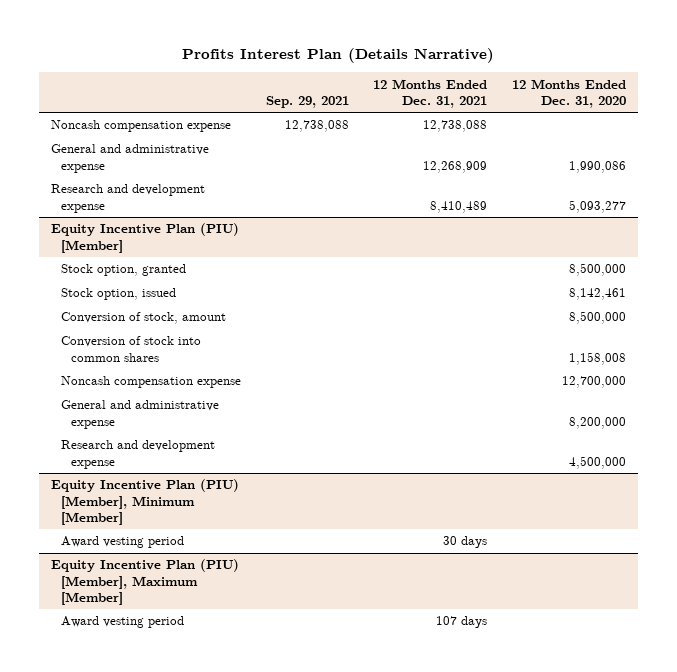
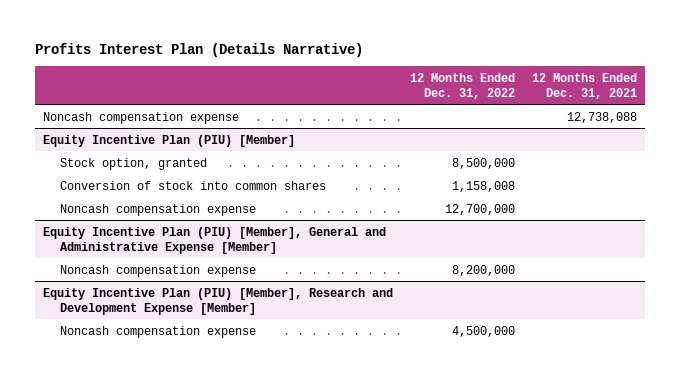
- | Sep. 29, 2021 | 12 Months Ended Dec. 31, 2021 | 12 Months Ended Dec. 31, 2020
+ | 12 Months Ended Dec. 31, 2022 | 12 Months Ended Dec. 31, 2021
- General and administrative expense | | 12,268,909 | 1,990,086
- Research and development expense | | 8,410,489 | 5,093,277
@ Equity Incentive Plan (PIU) [Member]
- Stock option, issued | | | 8,142,461
- Conversion of stock, amount | | | 8,500,000
- General and administrative expense | | | 8,200,000
- Research and development expense | | | 4,500,000
- Equity Incentive Plan (PIU) [Member], Minimum [Member]
- Award vesting period | | 30 days |
- Equity Incentive Plan (PIU) [Member], Maximum [Member]
- Award vesting period | | 107 days |
+ Equity Incentive Plan (PIU) [Member], General and Administrative Expense [Member]
+ Noncash compensation expense | 8,200,000 |
+ Equity Incentive Plan (PIU) [Member], Research and Development Expense [Member]
+ Noncash compensation expense | 4,500,000 |

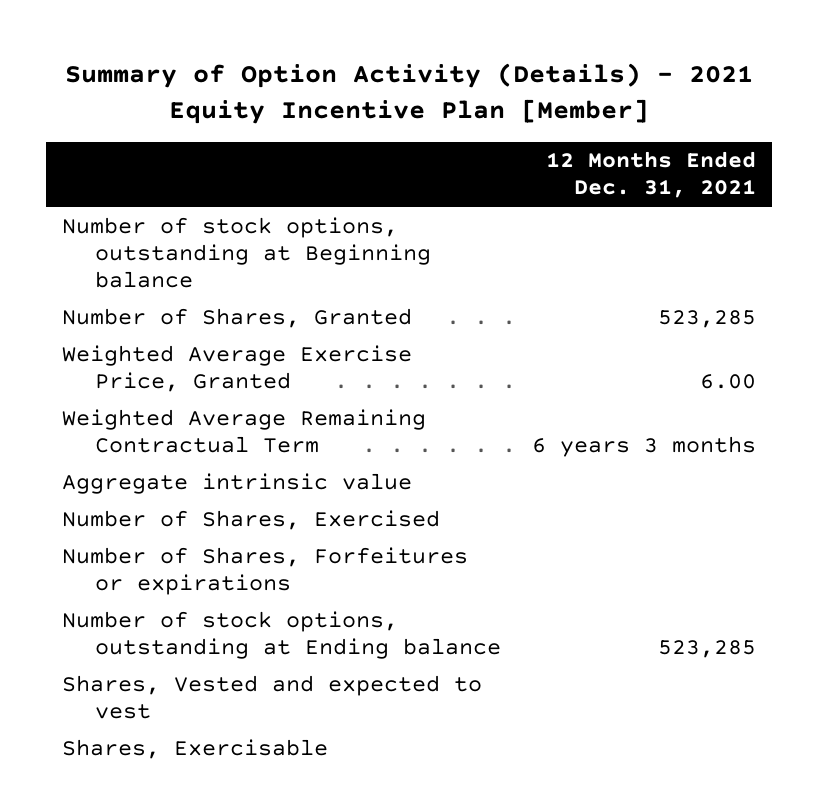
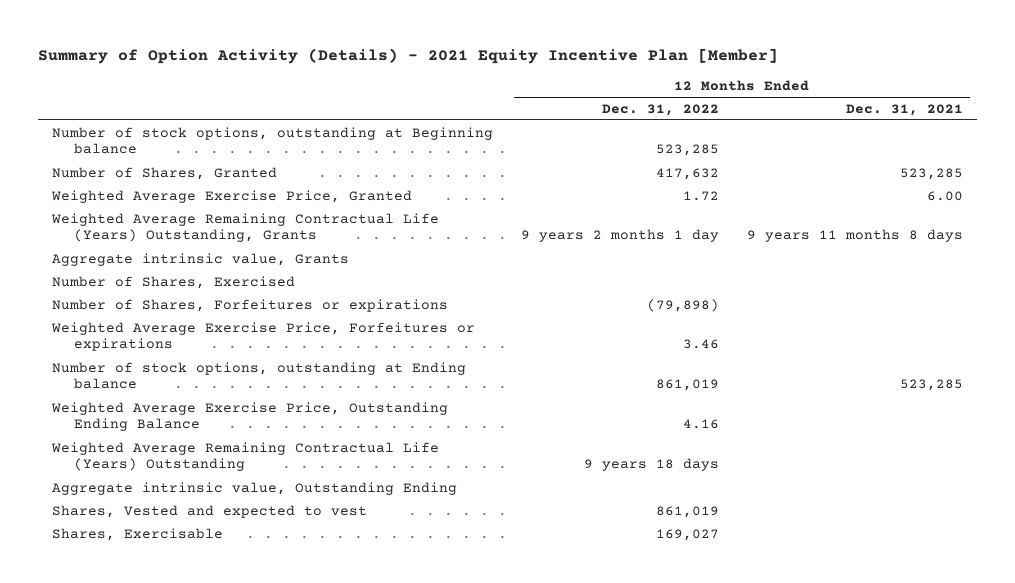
- | 12 Months Ended Dec. 31, 2021
+ | 12 Months Ended Dec. 31, 2022 | 12 Months Ended Dec. 31, 2021
- Weighted Average Remaining Contractual Term | 6 years 3 months
- Aggregate intrinsic value
+ Weighted Average Remaining Contractual Life (Years) Outstanding, Grants | 9 years 2 months 1 day | 9 years 11 months 8 days
+ Aggregate intrinsic value, Grants
+ Weighted Average Exercise Price, Forfeitures or expirations | 3.46 |
+ Weighted Average Exercise Price, Outstanding Ending Balance | 4.16 |
+ Weighted Average Remaining Contractual Life (Years) Outstanding | 9 years 18 days |
+ Aggregate intrinsic value, Outstanding Ending

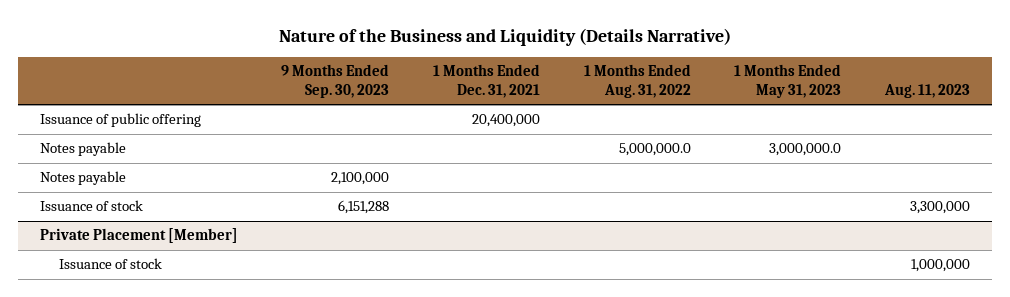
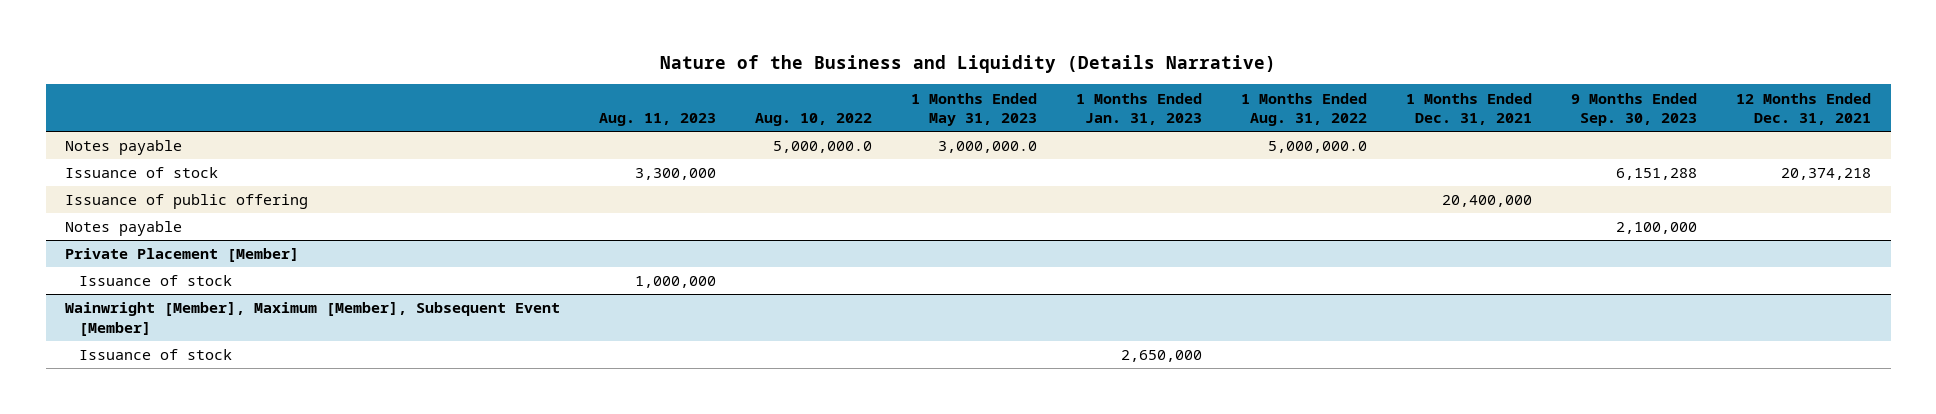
- | 9 Months Ended Sep. 30, 2023 | 1 Months Ended Dec. 31, 2021 | 1 Months Ended Aug. 31, 2022 | 1 Months Ended May 31, 2023 | Aug. 11, 2023
+ | Aug. 11, 2023 | Aug. 10, 2022 | 1 Months Ended May 31, 2023 | 1 Months Ended Jan. 31, 2023 | 1 Months Ended Aug. 31, 2022 | 1 Months Ended Dec. 31, 2021 | 9 Months Ended Sep. 30, 2023 | 12 Months Ended Dec. 31, 2021
moved down: Issuance of public offering | | | | | | 20,400,000 | |
moved down: Notes payable | | | | | | | 2,100,000 |
+ Wainwright [Member], Maximum [Member], Subsequent Event [Member]
+ Issuance of stock | | | | 2,650,000 | | | |

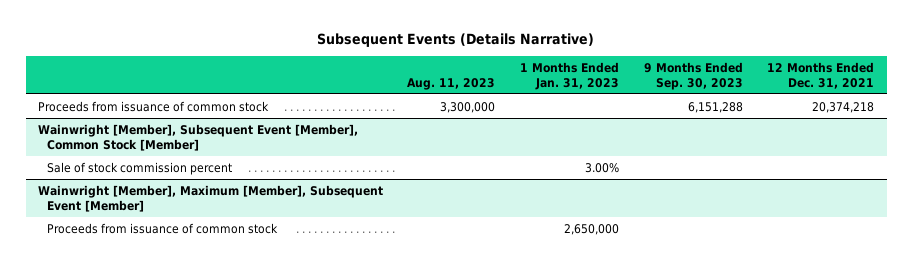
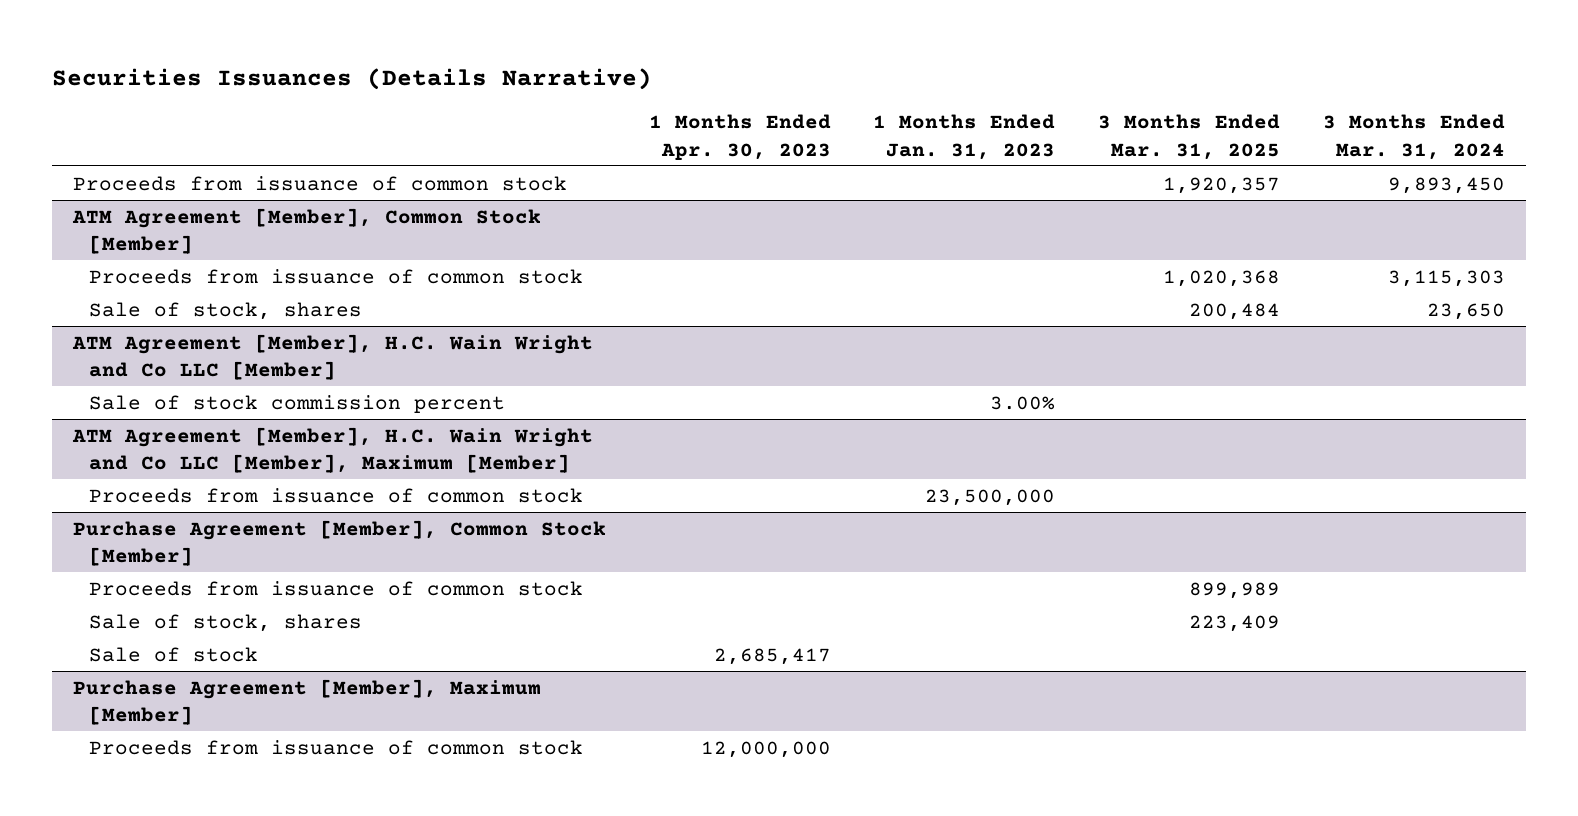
- Subsequent Events (Details Narrative)
+ Securities Issuances (Details Narrative)
- | Aug. 11, 2023 | 1 Months Ended Jan. 31, 2023 | 9 Months Ended Sep. 30, 2023 | 12 Months Ended Dec. 31, 2021
+ | 1 Months Ended Apr. 30, 2023 | 1 Months Ended Jan. 31, 2023 | 3 Months Ended Mar. 31, 2025 | 3 Months Ended Mar. 31, 2024
- Wainwright [Member], Subsequent Event [Member], Common Stock [Member]
+ ATM Agreement [Member], Common Stock [Member]
+ Proceeds from issuance of common stock | | | 1,020,368 | 3,115,303
+ Sale of stock, shares | | | 200,484 | 23,650
+ ATM Agreement [Member], H.C. Wain Wright and Co LLC [Member]
- Wainwright [Member], Maximum [Member], Subsequent Event [Member]
- Proceeds from issuance of common stock | | 2,650,000 | |
+ ATM Agreement [Member], H.C. Wain Wright and Co LLC [Member], Maximum [Member]
+ Proceeds from issuance of common stock | | 23,500,000 | |
+ Purchase Agreement [Member], Common Stock [Member]
+ Proceeds from issuance of common stock | | | 899,989 |
+ Sale of stock, shares | | | 223,409 |
+ Sale of stock | 2,685,417 | | |
+ Purchase Agreement [Member], Maximum [Member]
+ Proceeds from issuance of common stock | 12,000,000 | | |

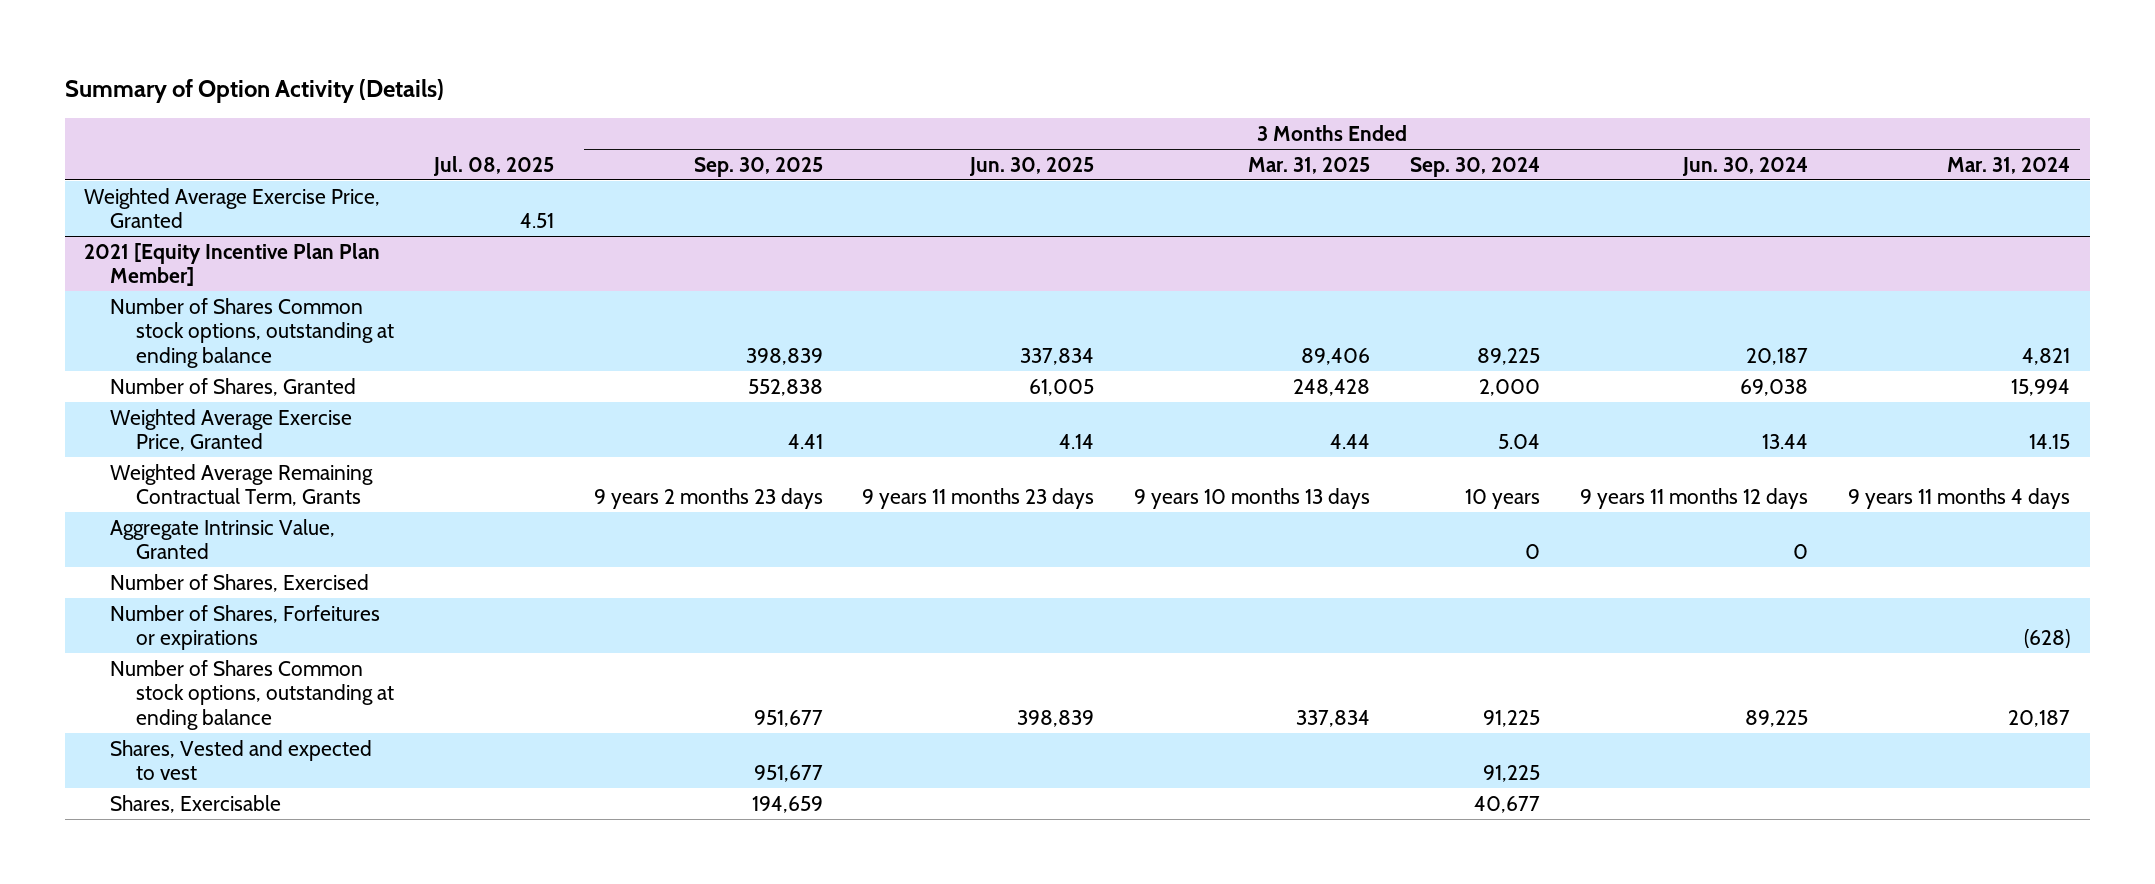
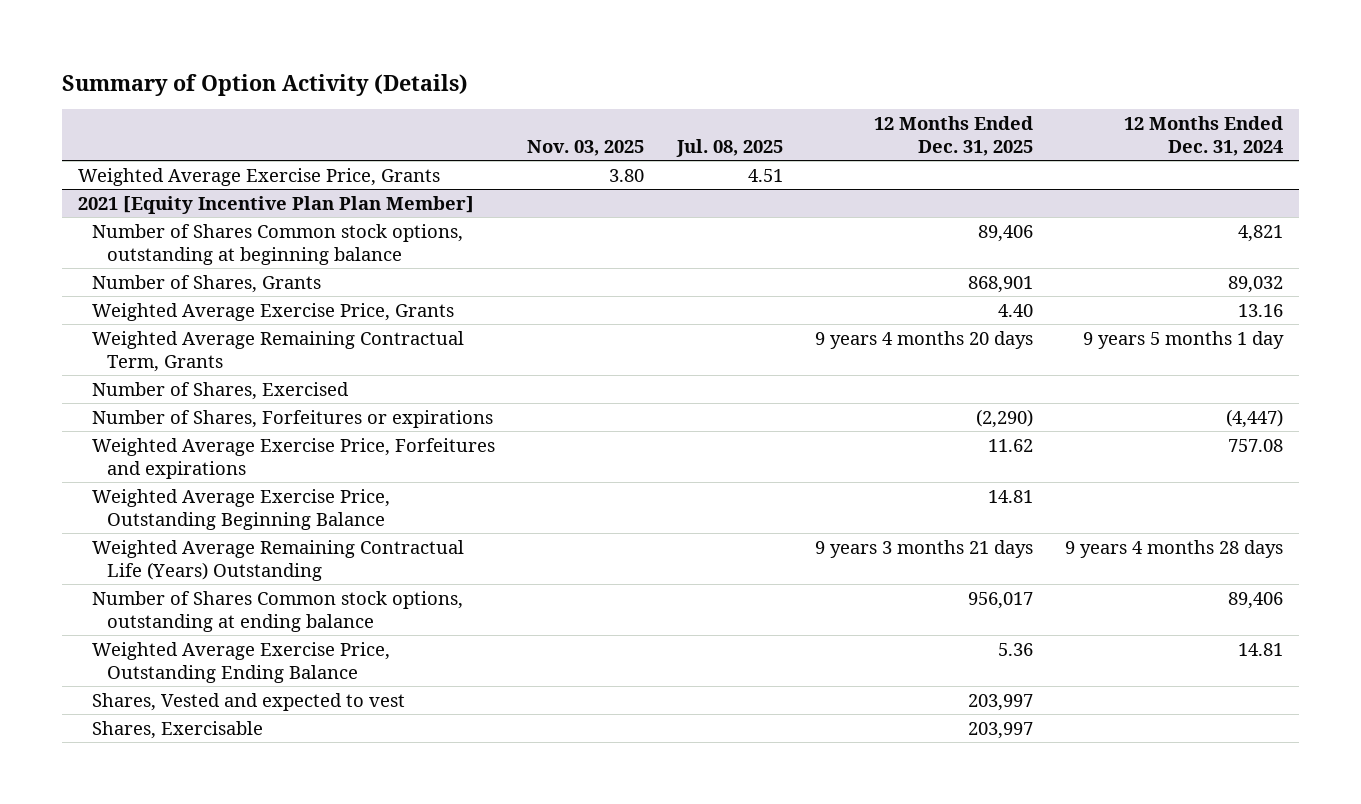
- | Jul. 08, 2025 | 3 Months Ended Sep. 30, 2025 | 3 Months Ended Jun. 30, 2025 | 3 Months Ended Mar. 31, 2025 | 3 Months Ended Sep. 30, 2024 | 3 Months Ended Jun. 30, 2024 | 3 Months Ended Mar. 31, 2024
+ | Nov. 03, 2025 | Jul. 08, 2025 | 12 Months Ended Dec. 31, 2025 | 12 Months Ended Dec. 31, 2024
- Weighted Average Exercise Price, Granted | 4.51 | | | | | |
+ Weighted Average Exercise Price, Grants | 3.80 | 4.51 | |
@ 2021 [Equity Incentive Plan Plan Member]
- Number of Shares Common stock options, outstanding at ending balance | | 398,839 | 337,834 | 89,406 | 89,225 | 20,187 | 4,821
- Number of Shares, Granted | | 552,838 | 61,005 | 248,428 | 2,000 | 69,038 | 15,994
- Weighted Average Exercise Price, Granted | | 4.41 | 4.14 | 4.44 | 5.04 | 13.44 | 14.15
+ Number of Shares Common stock options, outstanding at beginning balance | | | 89,406 | 4,821
+ Number of Shares, Grants | | | 868,901 | 89,032
+ Weighted Average Exercise Price, Grants | | | 4.40 | 13.16
- Aggregate Intrinsic Value, Granted | | | | | 0 | 0 |
+ Weighted Average Exercise Price, Forfeitures and expirations | | | 11.62 | 757.08
+ Weighted Average Exercise Price, Outstanding Beginning Balance | | | 14.81 |
+ Weighted Average Remaining Contractual Life (Years) Outstanding | | | 9 years 3 months 21 days | 9 years 4 months 28 days
+ Weighted Average Exercise Price, Outstanding Ending Balance | | | 5.36 | 14.81

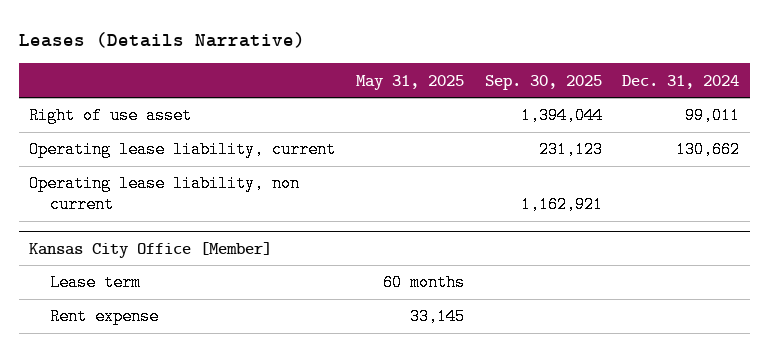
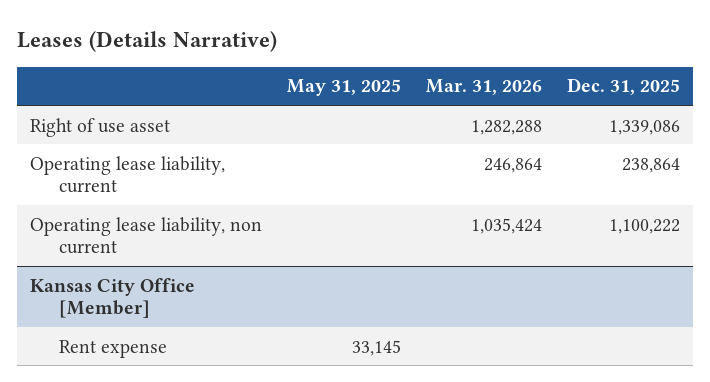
- | May 31, 2025 | Sep. 30, 2025 | Dec. 31, 2024
+ | May 31, 2025 | Mar. 31, 2026 | Dec. 31, 2025
@ Kansas City Office [Member]
- Lease term | 60 months | |

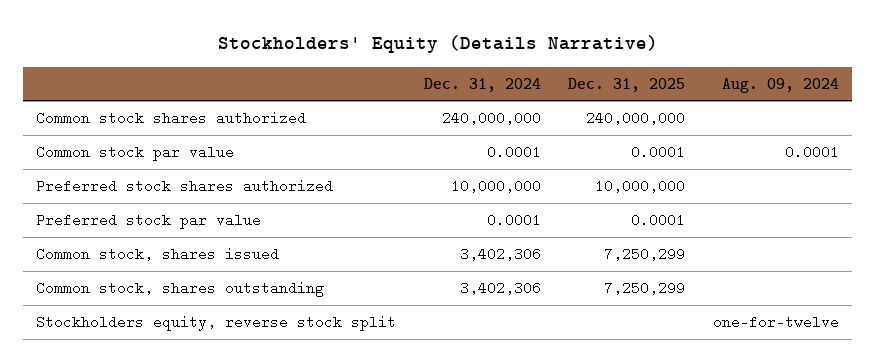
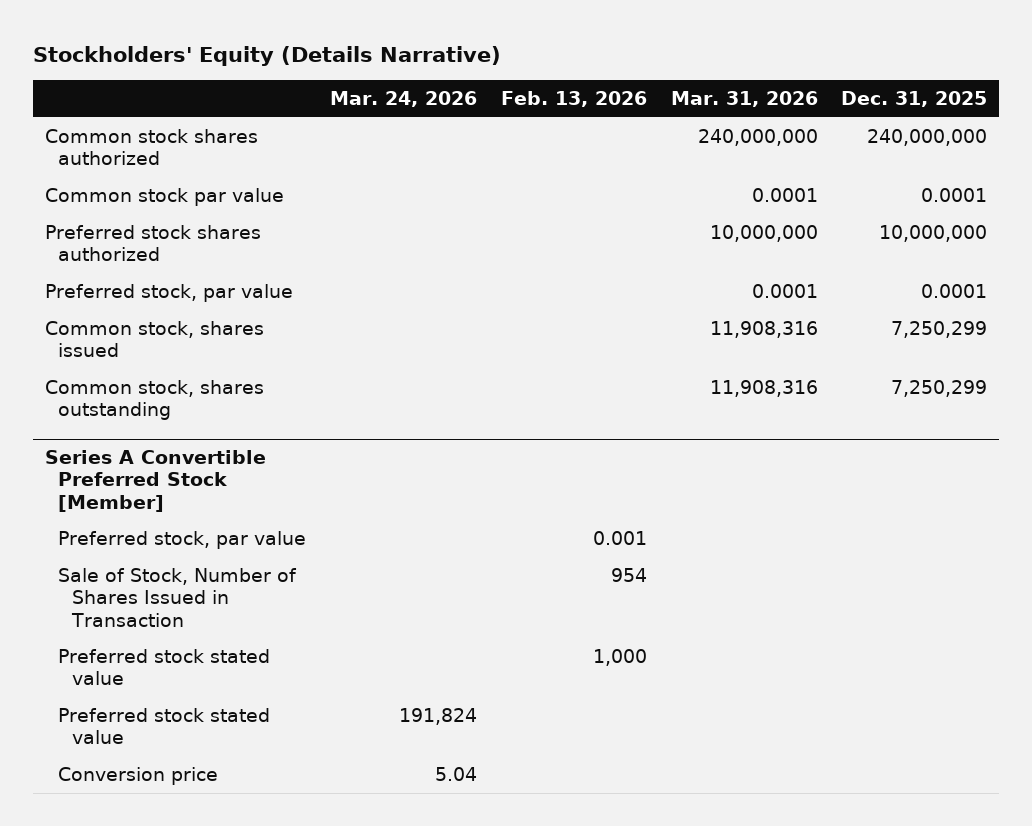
- | Dec. 31, 2024 | Dec. 31, 2025 | Aug. 09, 2024
+ | Mar. 24, 2026 | Feb. 13, 2026 | Mar. 31, 2026 | Dec. 31, 2025
- Preferred stock par value | 0.0001 | 0.0001 |
+ Preferred stock, par value | | | 0.0001 | 0.0001
- Stockholders equity, reverse stock split | | | one-for-twelve
+ Series A Convertible Preferred Stock [Member]
+ Preferred stock, par value | | 0.001 | |
+ Sale of Stock, Number of Shares Issued in Transaction | | 954 | |
+ Preferred stock stated value | | 1,000 | |
+ Preferred stock stated value | 191,824 | | |
+ Conversion price | 5.04 | | |

